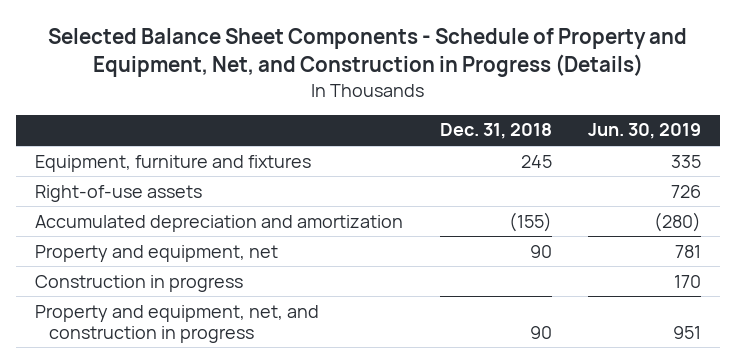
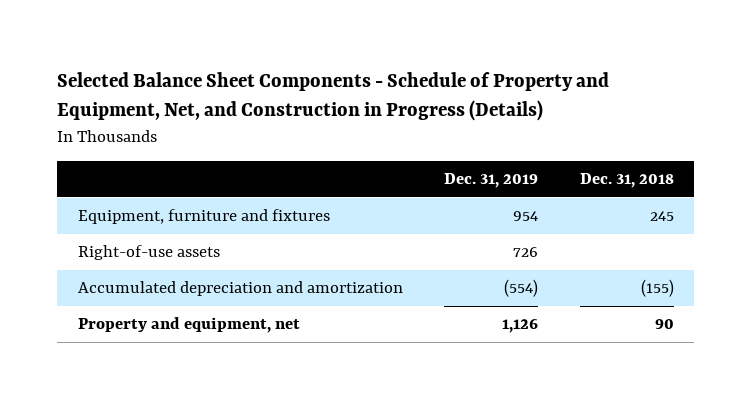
- | Dec. 31, 2018 | Jun. 30, 2019
+ | Dec. 31, 2019 | Dec. 31, 2018
- Construction in progress | | 170
- Property and equipment, net, and construction in progress | 90 | 951

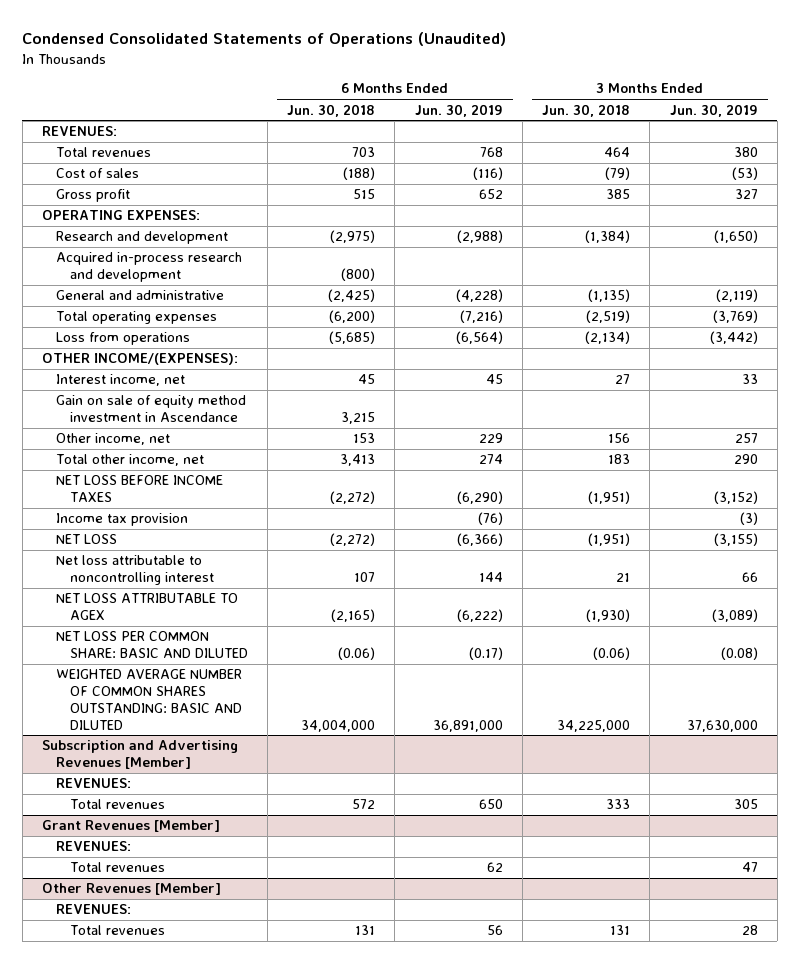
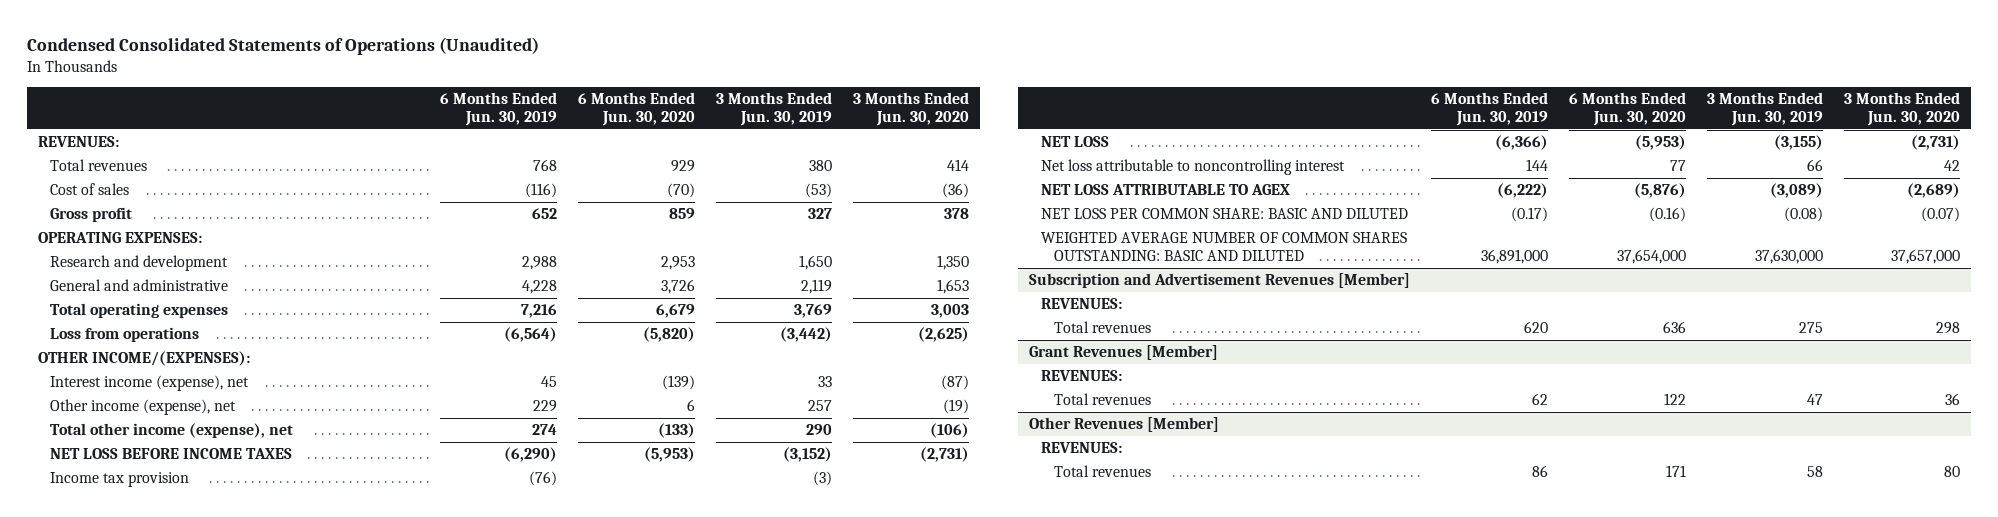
- | 6 Months Ended Jun. 30, 2018 | 6 Months Ended Jun. 30, 2019 | 3 Months Ended Jun. 30, 2018 | 3 Months Ended Jun. 30, 2019
+ | 6 Months Ended Jun. 30, 2019 | 6 Months Ended Jun. 30, 2020 | 3 Months Ended Jun. 30, 2019 | 3 Months Ended Jun. 30, 2020
- Research and development | (2,975) | (2,988) | (1,384) | (1,650)
- Acquired in-process research and development | (800) | | |
- General and administrative | (2,425) | (4,228) | (1,135) | (2,119)
- Total operating expenses | (6,200) | (7,216) | (2,519) | (3,769)
+ Research and development | 2,988 | 2,953 | 1,650 | 1,350
+ General and administrative | 4,228 | 3,726 | 2,119 | 1,653
+ Total operating expenses | 7,216 | 6,679 | 3,769 | 3,003
- Interest income, net | 45 | 45 | 27 | 33
- Gain on sale of equity method investment in Ascendance | 3,215 | | |
- Other income, net | 153 | 229 | 156 | 257
- Total other income, net | 3,413 | 274 | 183 | 290
+ Interest income (expense), net | 45 | (139) | 33 | (87)
+ Other income (expense), net | 229 | 6 | 257 | (19)
+ Total other income (expense), net | 274 | (133) | 290 | (106)
- Subscription and Advertising Revenues [Member]
+ Subscription and Advertisement Revenues [Member]
- Total revenues | 572 | 650 | 333 | 305
+ Total revenues | 620 | 636 | 275 | 298
@ Other Revenues [Member]
- Total revenues | 131 | 56 | 131 | 28
+ Total revenues | 86 | 171 | 58 | 80

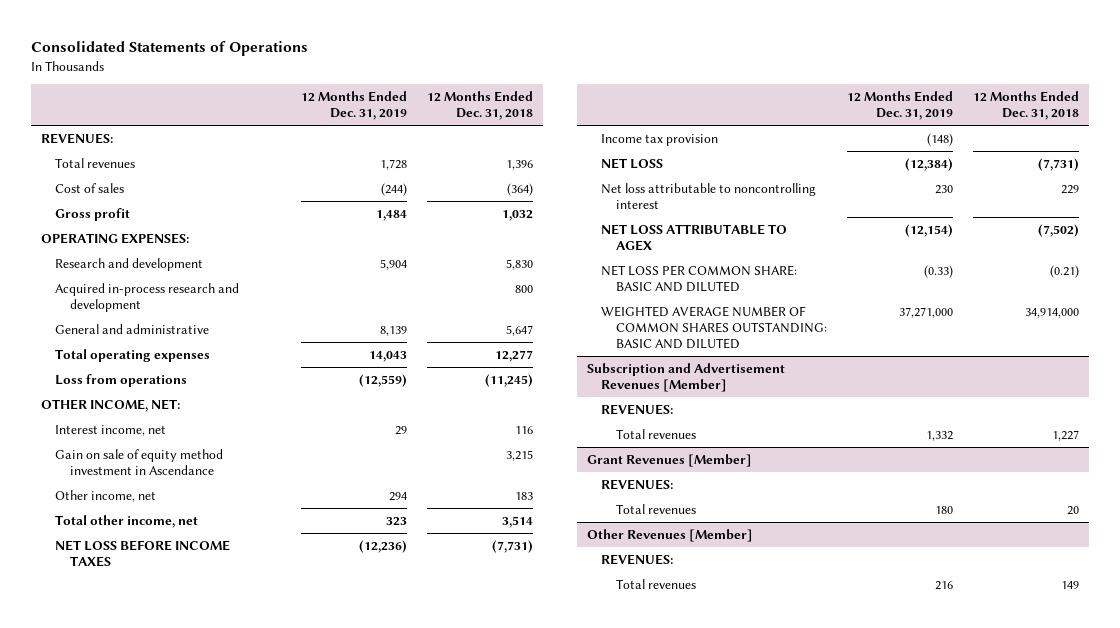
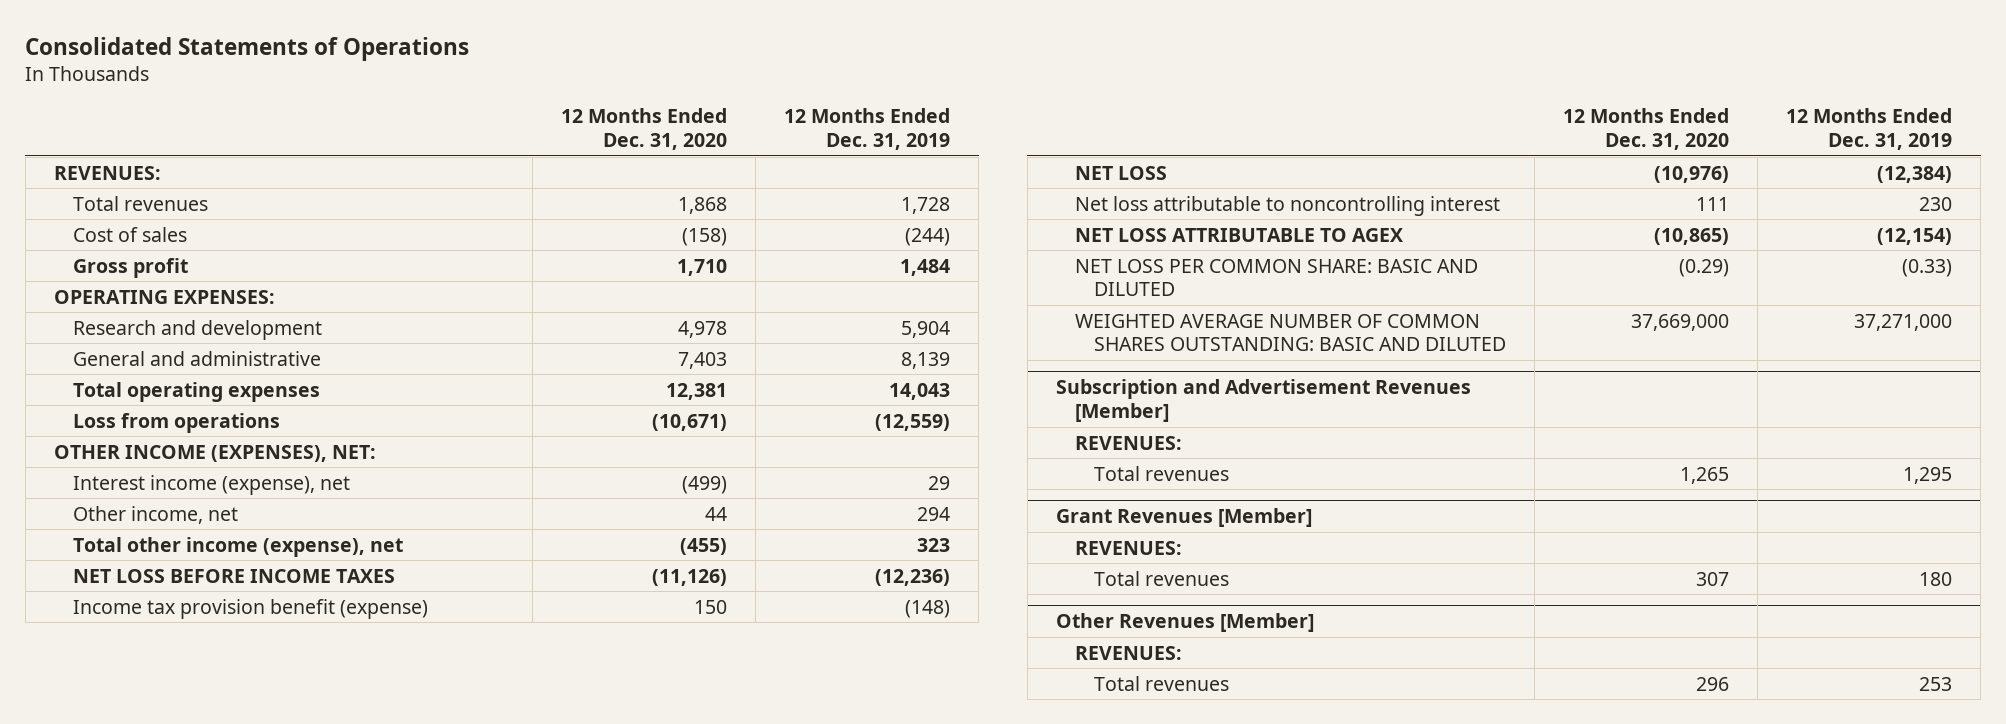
- | 12 Months Ended Dec. 31, 2019 | 12 Months Ended Dec. 31, 2018
+ | 12 Months Ended Dec. 31, 2020 | 12 Months Ended Dec. 31, 2019
- Acquired in-process research and development | | 800
- OTHER INCOME, NET:
- Interest income, net | 29 | 116
- Gain on sale of equity method investment in Ascendance | | 3,215
+ OTHER INCOME (EXPENSES), NET:
+ Interest income (expense), net | (499) | 29
- Total other income, net | 323 | 3,514
+ Total other income (expense), net | (455) | 323
- Income tax provision | (148) |
+ Income tax provision benefit (expense) | 150 | (148)
@ Subscription and Advertisement Revenues [Member]
- Total revenues | 1,332 | 1,227
+ Total revenues | 1,265 | 1,295
@ Other Revenues [Member]
- Total revenues | 216 | 149
+ Total revenues | 296 | 253

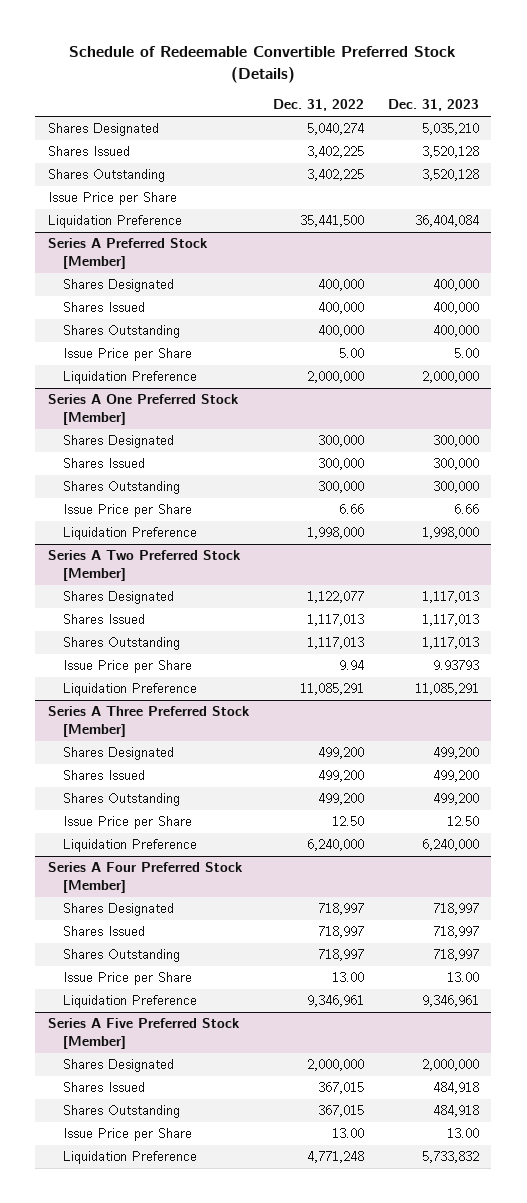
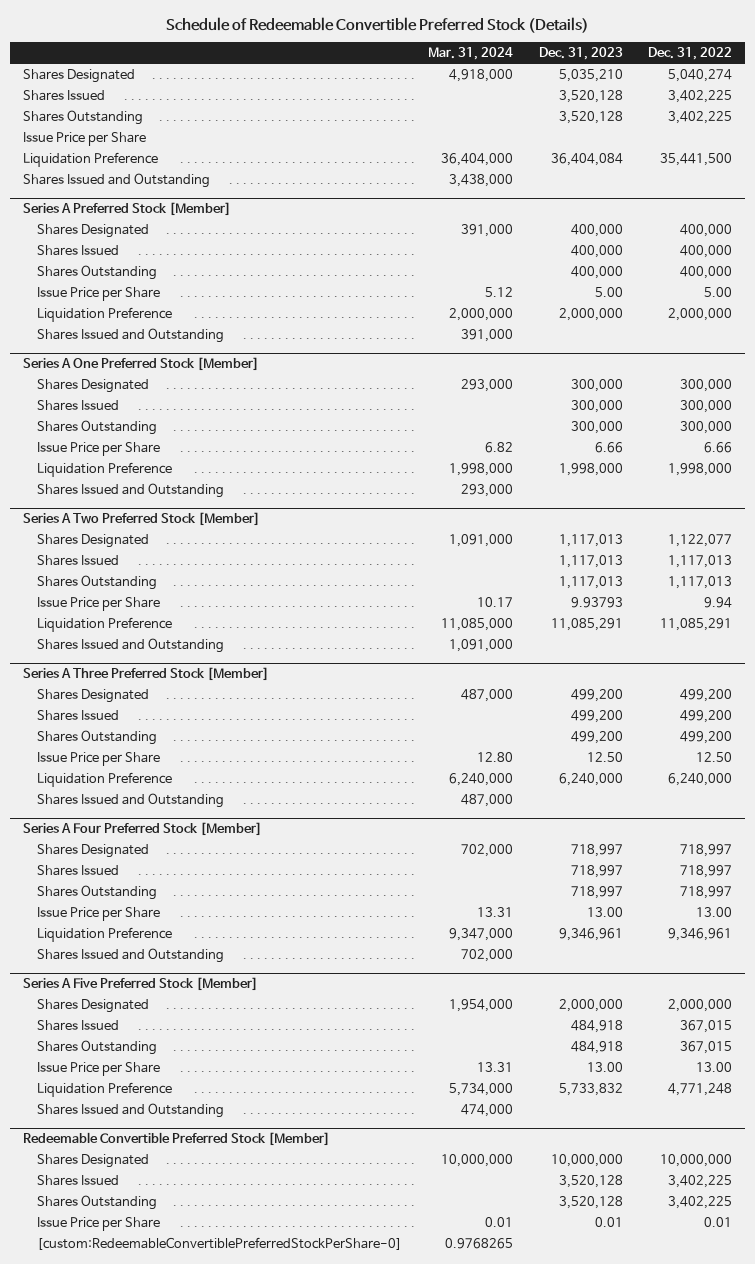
- | Dec. 31, 2022 | Dec. 31, 2023
+ | Mar. 31, 2024 | Dec. 31, 2023 | Dec. 31, 2022
+ Shares Issued and Outstanding | 3,438,000 | |
@ Series A Preferred Stock [Member]
+ Shares Issued and Outstanding | 391,000 | |
@ Series A One Preferred Stock [Member]
+ Shares Issued and Outstanding | 293,000 | |
@ Series A Two Preferred Stock [Member]
+ Shares Issued and Outstanding | 1,091,000 | |
@ Series A Three Preferred Stock [Member]
+ Shares Issued and Outstanding | 487,000 | |
@ Series A Four Preferred Stock [Member]
+ Shares Issued and Outstanding | 702,000 | |
@ Series A Five Preferred Stock [Member]
+ Shares Issued and Outstanding | 474,000 | |
+ Redeemable Convertible Preferred Stock [Member]
+ Shares Designated | 10,000,000 | 10,000,000 | 10,000,000
+ Shares Issued | | 3,520,128 | 3,402,225
+ Shares Outstanding | | 3,520,128 | 3,402,225
+ Issue Price per Share | 0.01 | 0.01 | 0.01
+ [custom:RedeemableConvertiblePreferredStockPerShare-0] | 0.9768265 | |

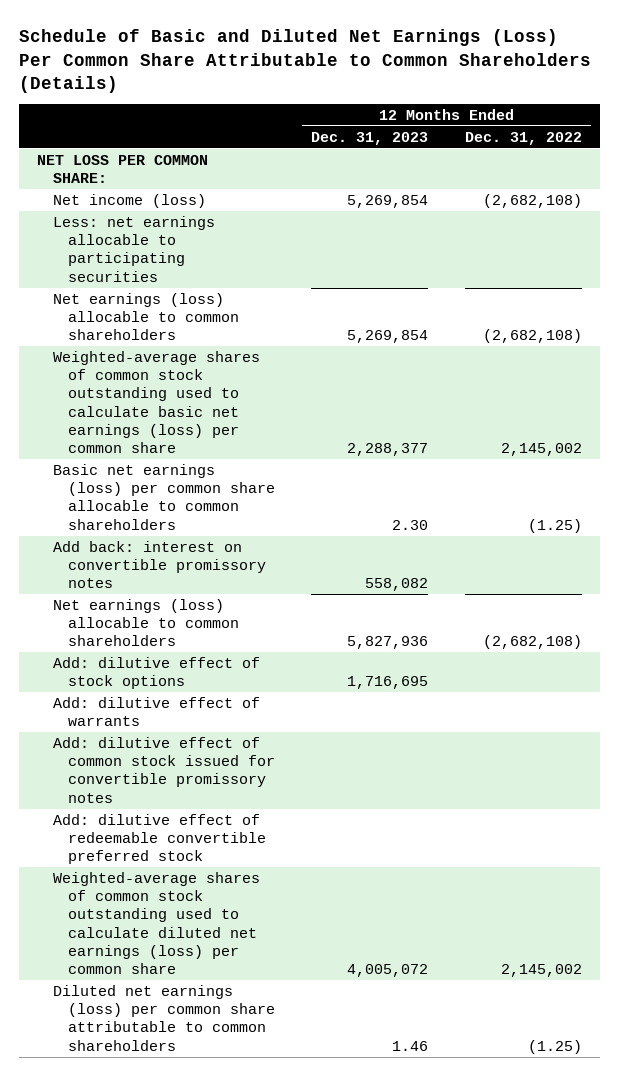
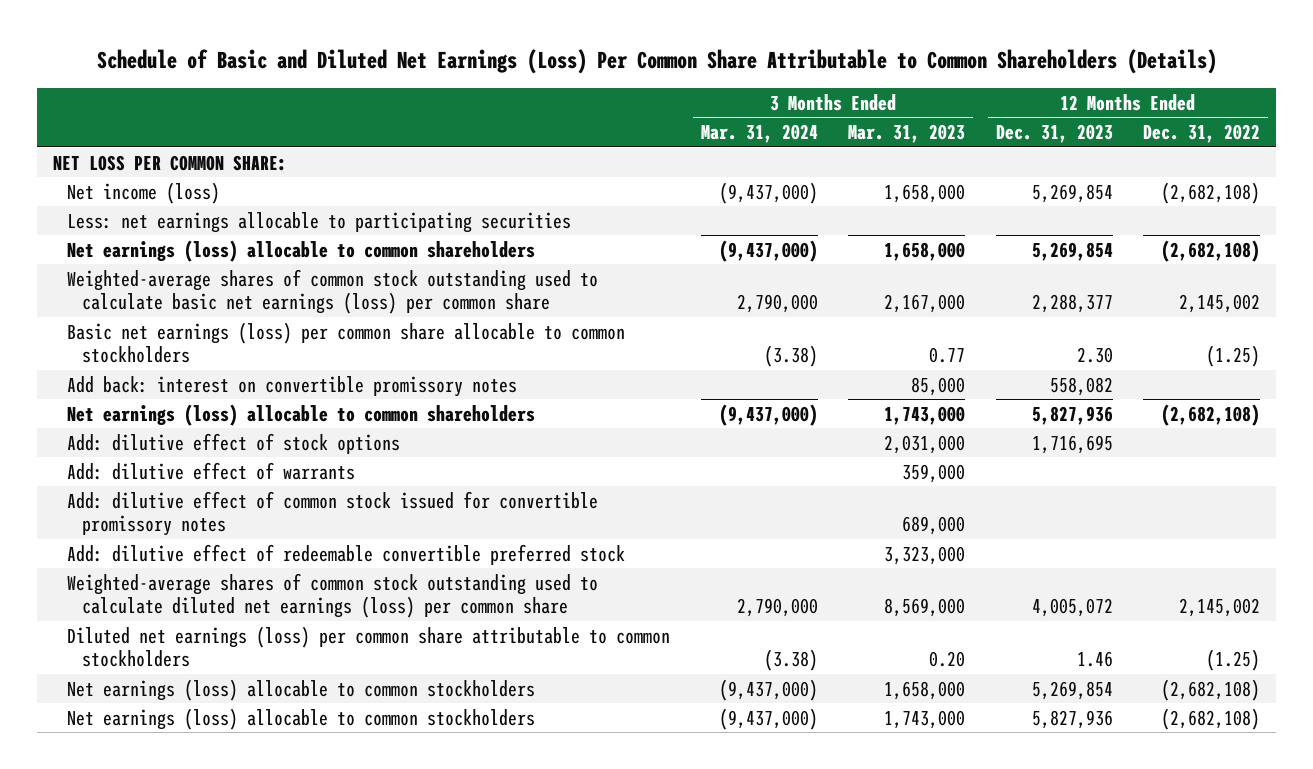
- | 12 Months Ended Dec. 31, 2023 | 12 Months Ended Dec. 31, 2022
+ | 3 Months Ended Mar. 31, 2024 | 3 Months Ended Mar. 31, 2023 | 12 Months Ended Dec. 31, 2023 | 12 Months Ended Dec. 31, 2022
- Basic net earnings (loss) per common share allocable to common shareholders | 2.30 | (1.25)
+ Basic net earnings (loss) per common share allocable to common stockholders | (3.38) | 0.77 | 2.30 | (1.25)
- Diluted net earnings (loss) per common share attributable to common shareholders | 1.46 | (1.25)
+ Diluted net earnings (loss) per common share attributable to common stockholders | (3.38) | 0.20 | 1.46 | (1.25)
+ Net earnings (loss) allocable to common stockholders | (9,437,000) | 1,658,000 | 5,269,854 | (2,682,108)
+ Net earnings (loss) allocable to common stockholders | (9,437,000) | 1,743,000 | 5,827,936 | (2,682,108)

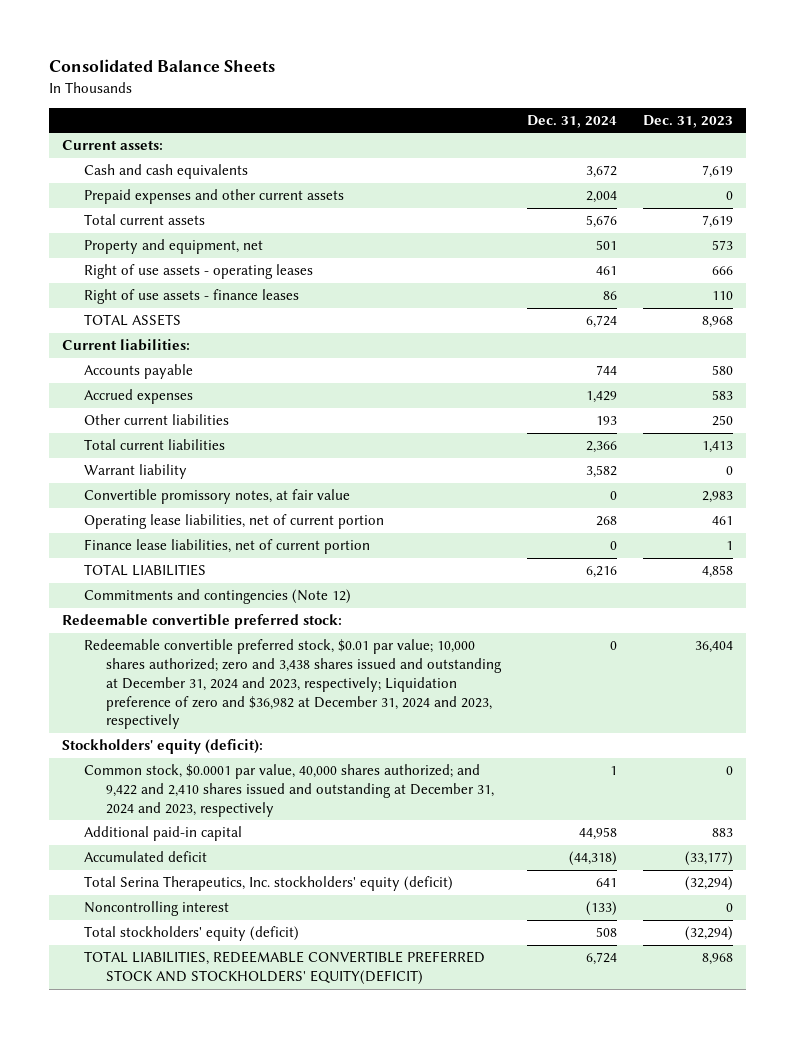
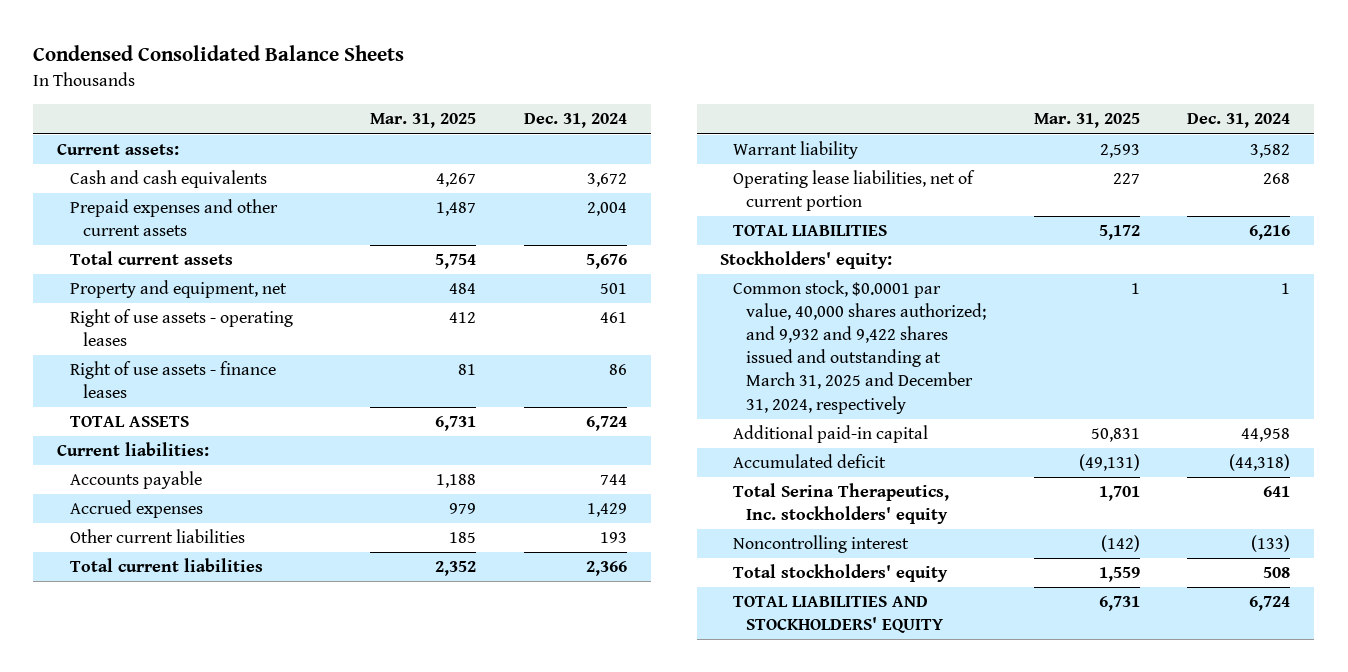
- Consolidated Balance Sheets
+ Condensed Consolidated Balance Sheets
- | Dec. 31, 2024 | Dec. 31, 2023
+ | Mar. 31, 2025 | Dec. 31, 2024
- Convertible promissory notes, at fair value | 0 | 2,983
- Finance lease liabilities, net of current portion | 0 | 1
- Commitments and contingencies (Note 12)
- Redeemable convertible preferred stock:
- Redeemable convertible preferred stock, $0.01 par value; 10,000 shares authorized; zero and 3,438 shares issued and outstanding at December 31, 2024 and 2023, respectively; Liquidation preference of zero and $36,982 at December 31, 2024 and 2023, respectively | 0 | 36,404
- Stockholders' equity (deficit):
- Common stock, $0.0001 par value, 40,000 shares authorized; and 9,422 and 2,410 shares issued and outstanding at December 31, 2024 and 2023, respectively | 1 | 0
+ Stockholders' equity:
+ Common stock, $0.0001 par value, 40,000 shares authorized; and 9,932 and 9,422 shares issued and outstanding at March 31, 2025 and December 31, 2024, respectively | 1 | 1
- Total Serina Therapeutics, Inc. stockholders' equity (deficit) | 641 | (32,294)
+ Total Serina Therapeutics, Inc. stockholders' equity | 1,701 | 641
- Total stockholders' equity (deficit) | 508 | (32,294)
- TOTAL LIABILITIES, REDEEMABLE CONVERTIBLE PREFERRED STOCK AND STOCKHOLDERS' EQUITY(DEFICIT) | 6,724 | 8,968
+ Total stockholders' equity | 1,559 | 508
+ TOTAL LIABILITIES AND STOCKHOLDERS' EQUITY | 6,731 | 6,724

